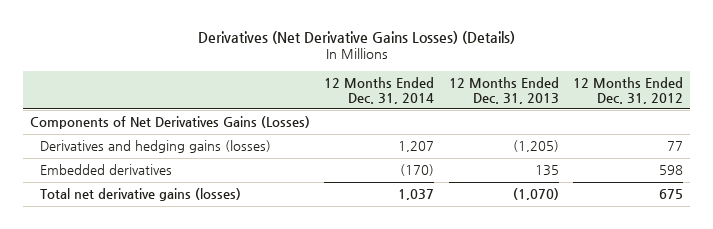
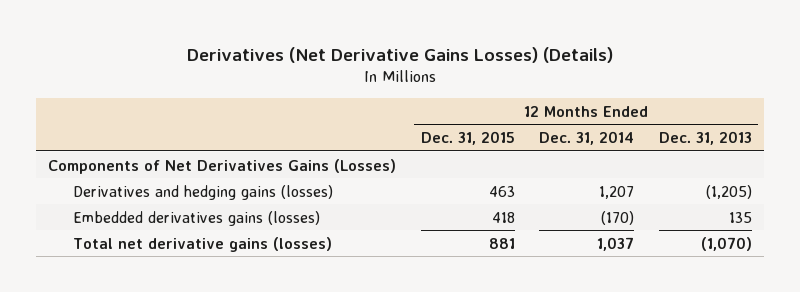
- | 12 Months Ended Dec. 31, 2014 | 12 Months Ended Dec. 31, 2013 | 12 Months Ended Dec. 31, 2012
+ | 12 Months Ended Dec. 31, 2015 | 12 Months Ended Dec. 31, 2014 | 12 Months Ended Dec. 31, 2013
- Embedded derivatives | (170) | 135 | 598
+ Embedded derivatives gains (losses) | 418 | (170) | 135

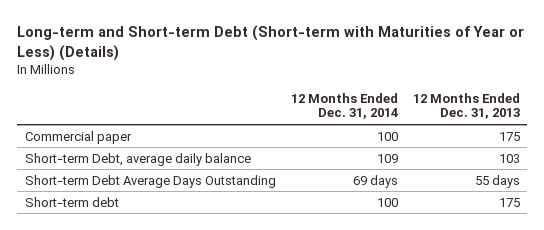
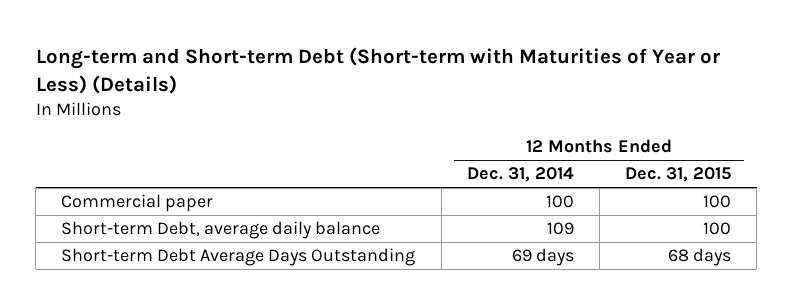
- | 12 Months Ended Dec. 31, 2014 | 12 Months Ended Dec. 31, 2013
+ | 12 Months Ended Dec. 31, 2014 | 12 Months Ended Dec. 31, 2015
- Short-term debt | 100 | 175

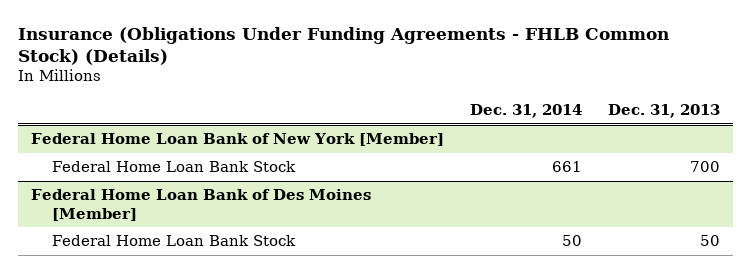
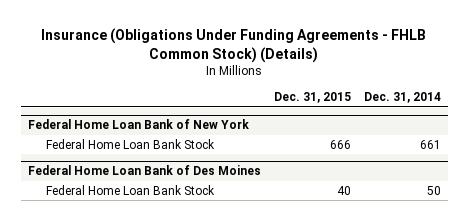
- | Dec. 31, 2014 | Dec. 31, 2013
+ | Dec. 31, 2015 | Dec. 31, 2014
- Federal Home Loan Bank of New York [Member]
+ Federal Home Loan Bank of New York
- Federal Home Loan Bank of Des Moines [Member]
+ Federal Home Loan Bank of Des Moines

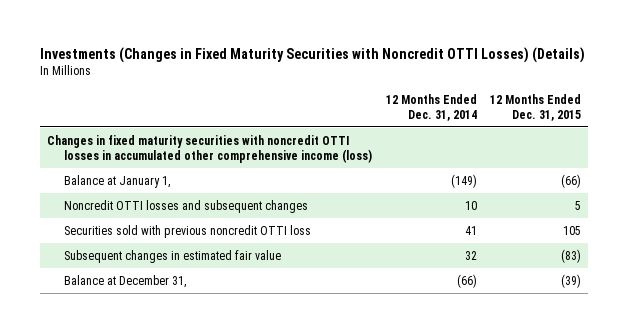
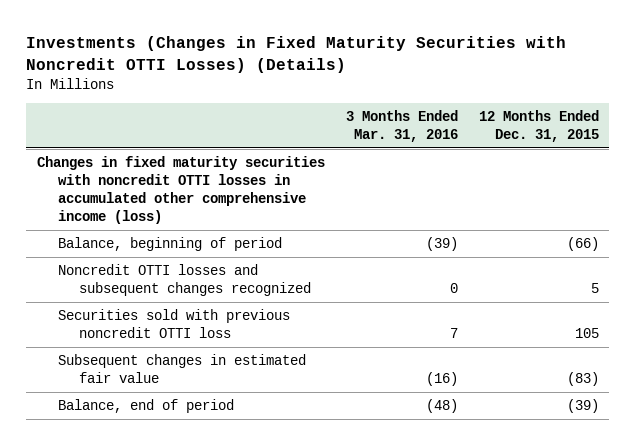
- | 12 Months Ended Dec. 31, 2014 | 12 Months Ended Dec. 31, 2015
+ | 3 Months Ended Mar. 31, 2016 | 12 Months Ended Dec. 31, 2015
- Balance at January 1, | (149) | (66)
- Noncredit OTTI losses and subsequent changes | 10 | 5
+ Balance, beginning of period | (39) | (66)
+ Noncredit OTTI losses and subsequent changes recognized | 0 | 5
- Balance at December 31, | (66) | (39)
+ Balance, end of period | (48) | (39)

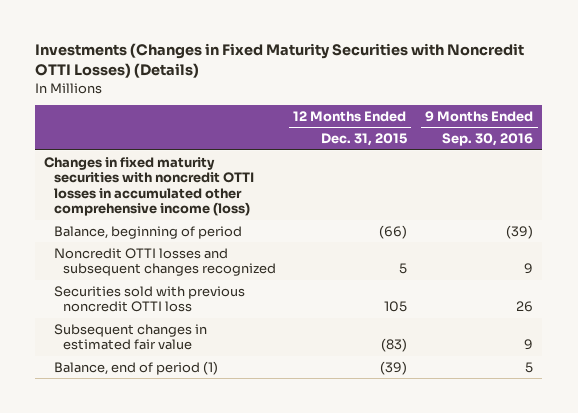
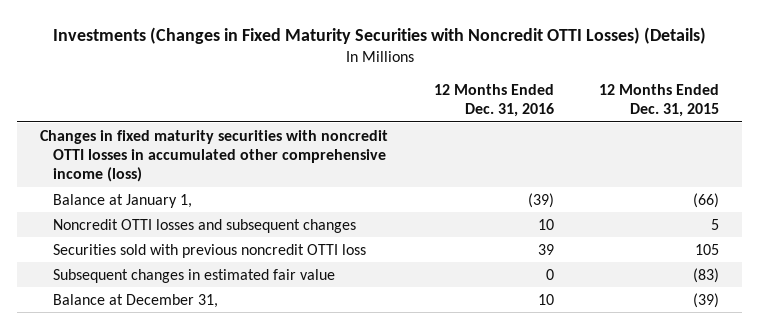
- | 12 Months Ended Dec. 31, 2015 | 9 Months Ended Sep. 30, 2016
+ | 12 Months Ended Dec. 31, 2016 | 12 Months Ended Dec. 31, 2015
- Balance, beginning of period | (66) | (39)
- Noncredit OTTI losses and subsequent changes recognized | 5 | 9
+ Balance at January 1, | (39) | (66)
+ Noncredit OTTI losses and subsequent changes | 10 | 5
- Balance, end of period (1) | (39) | 5
+ Balance at December 31, | 10 | (39)

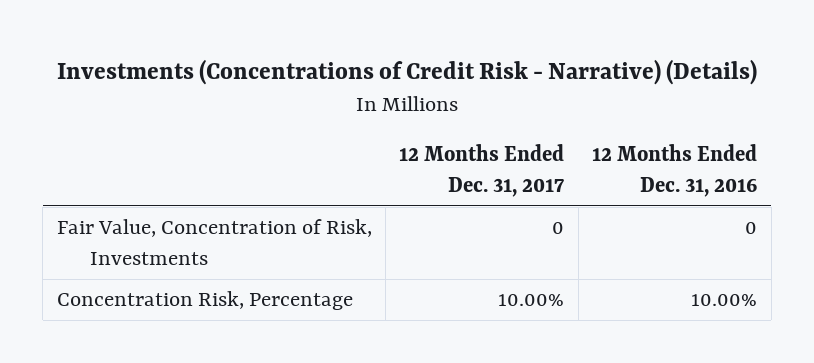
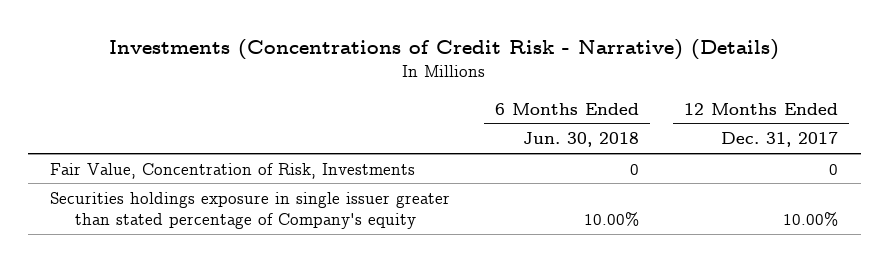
- | 12 Months Ended Dec. 31, 2017 | 12 Months Ended Dec. 31, 2016
+ | 6 Months Ended Jun. 30, 2018 | 12 Months Ended Dec. 31, 2017
- Concentration Risk, Percentage | 10.00% | 10.00%
+ Securities holdings exposure in single issuer greater than stated percentage of Company's equity | 10.00% | 10.00%

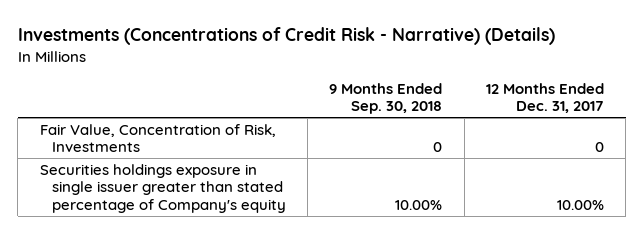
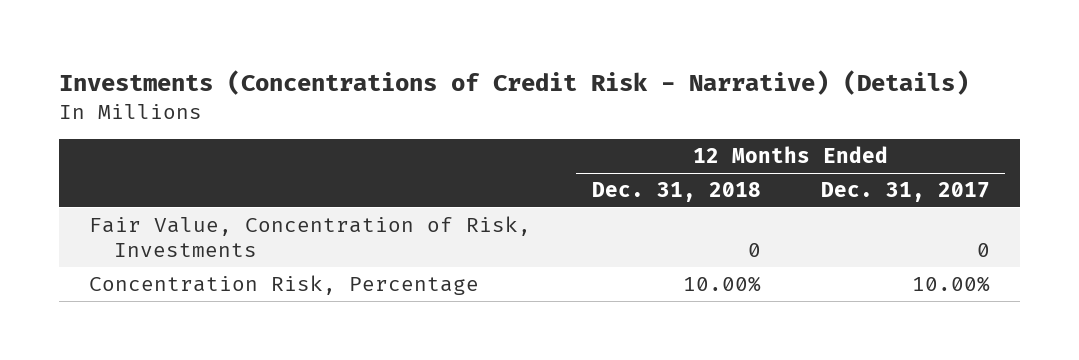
- | 9 Months Ended Sep. 30, 2018 | 12 Months Ended Dec. 31, 2017
+ | 12 Months Ended Dec. 31, 2018 | 12 Months Ended Dec. 31, 2017
- Securities holdings exposure in single issuer greater than stated percentage of Company's equity | 10.00% | 10.00%
+ Concentration Risk, Percentage | 10.00% | 10.00%

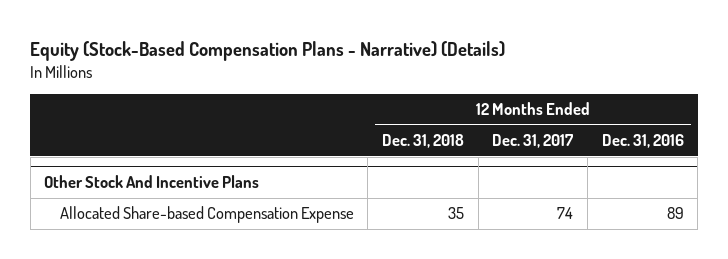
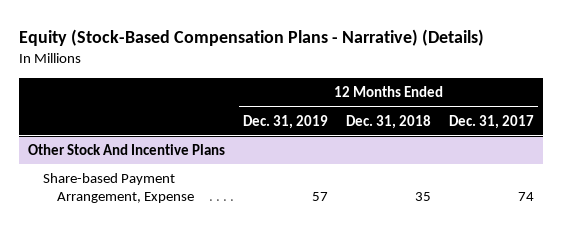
- | 12 Months Ended Dec. 31, 2018 | 12 Months Ended Dec. 31, 2017 | 12 Months Ended Dec. 31, 2016
+ | 12 Months Ended Dec. 31, 2019 | 12 Months Ended Dec. 31, 2018 | 12 Months Ended Dec. 31, 2017
@ Other Stock And Incentive Plans
- Allocated Share-based Compensation Expense | 35 | 74 | 89
+ Share-based Payment Arrangement, Expense | 57 | 35 | 74

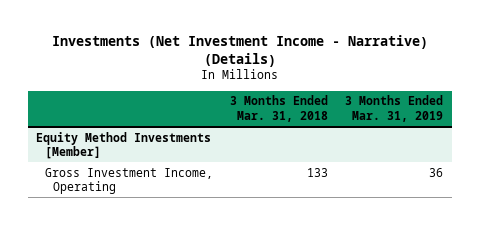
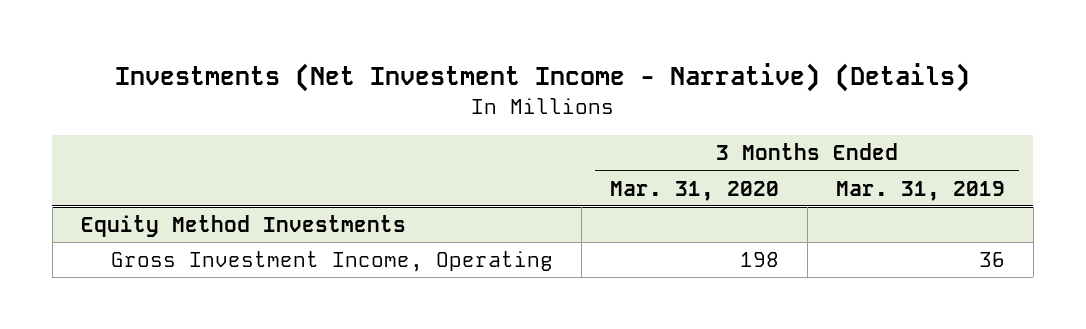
- | 3 Months Ended Mar. 31, 2018 | 3 Months Ended Mar. 31, 2019
+ | 3 Months Ended Mar. 31, 2020 | 3 Months Ended Mar. 31, 2019
- Equity Method Investments [Member]
+ Equity Method Investments

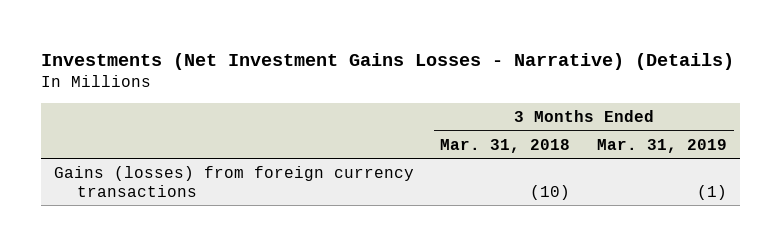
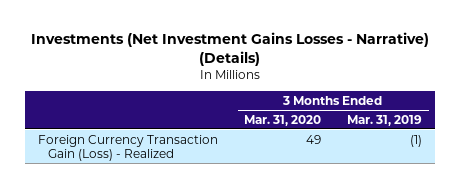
- | 3 Months Ended Mar. 31, 2018 | 3 Months Ended Mar. 31, 2019
+ | 3 Months Ended Mar. 31, 2020 | 3 Months Ended Mar. 31, 2019
- Gains (losses) from foreign currency transactions | (10) | (1)
+ Foreign Currency Transaction Gain (Loss) - Realized | 49 | (1)

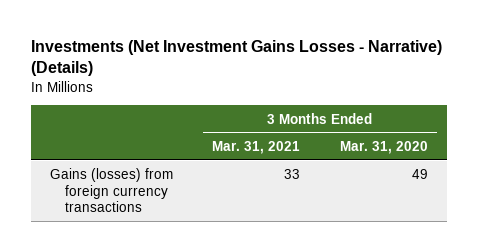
- | 3 Months Ended Mar. 31, 2020 | 3 Months Ended Mar. 31, 2019
+ | 3 Months Ended Mar. 31, 2021 | 3 Months Ended Mar. 31, 2020
- Foreign Currency Transaction Gain (Loss) - Realized | 49 | (1)
+ Gains (losses) from foreign currency transactions | 33 | 49

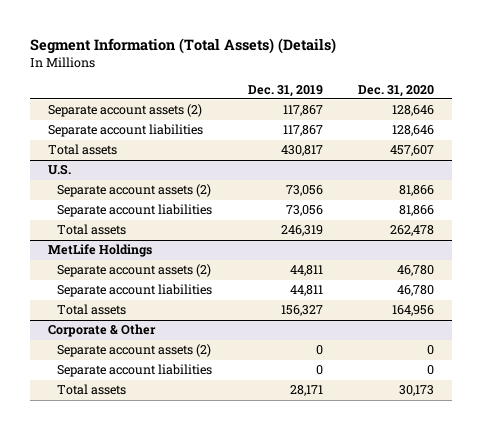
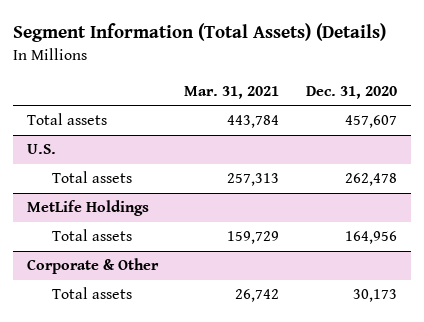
- | Dec. 31, 2019 | Dec. 31, 2020
+ | Mar. 31, 2021 | Dec. 31, 2020
- Separate account assets (2) | 117,867 | 128,646
- Separate account liabilities | 117,867 | 128,646
@ U.S.
- Separate account assets (2) | 73,056 | 81,866
- Separate account liabilities | 73,056 | 81,866
@ MetLife Holdings
- Separate account assets (2) | 44,811 | 46,780
- Separate account liabilities | 44,811 | 46,780
@ Corporate & Other
- Separate account assets (2) | 0 | 0
- Separate account liabilities | 0 | 0

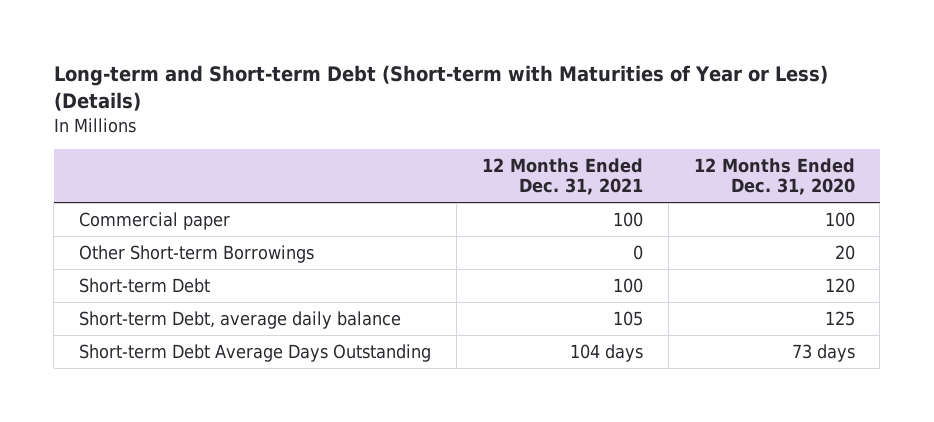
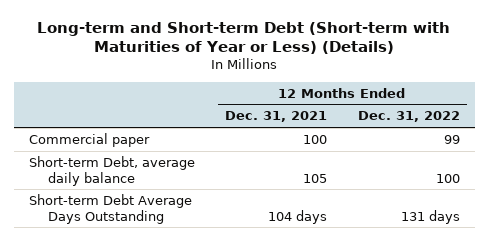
- | 12 Months Ended Dec. 31, 2021 | 12 Months Ended Dec. 31, 2020
+ | 12 Months Ended Dec. 31, 2021 | 12 Months Ended Dec. 31, 2022
- Other Short-term Borrowings | 0 | 20
- Short-term Debt | 100 | 120

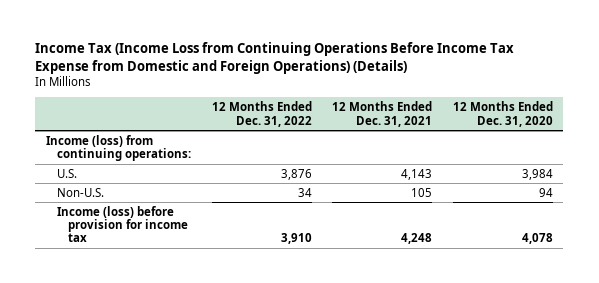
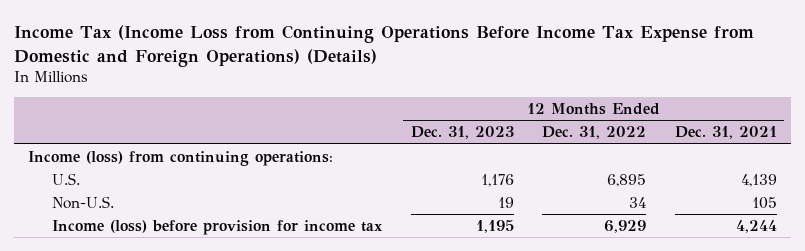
- | 12 Months Ended Dec. 31, 2022 | 12 Months Ended Dec. 31, 2021 | 12 Months Ended Dec. 31, 2020
+ | 12 Months Ended Dec. 31, 2023 | 12 Months Ended Dec. 31, 2022 | 12 Months Ended Dec. 31, 2021
- U.S. | 3,876 | 4,143 | 3,984
+ U.S. | 1,176 | 6,895 | 4,139
- Income (loss) before provision for income tax | 3,910 | 4,248 | 4,078
+ Income (loss) before provision for income tax | 1,195 | 6,929 | 4,244

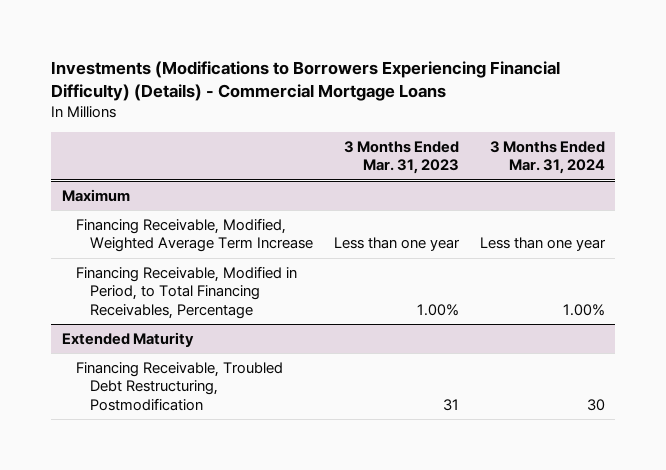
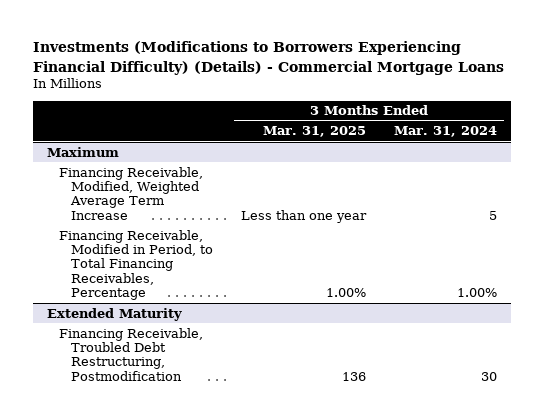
- | 3 Months Ended Mar. 31, 2023 | 3 Months Ended Mar. 31, 2024
+ | 3 Months Ended Mar. 31, 2025 | 3 Months Ended Mar. 31, 2024
@ Maximum
- Financing Receivable, Modified, Weighted Average Term Increase | Less than one year | Less than one year
+ Financing Receivable, Modified, Weighted Average Term Increase | Less than one year | 5

